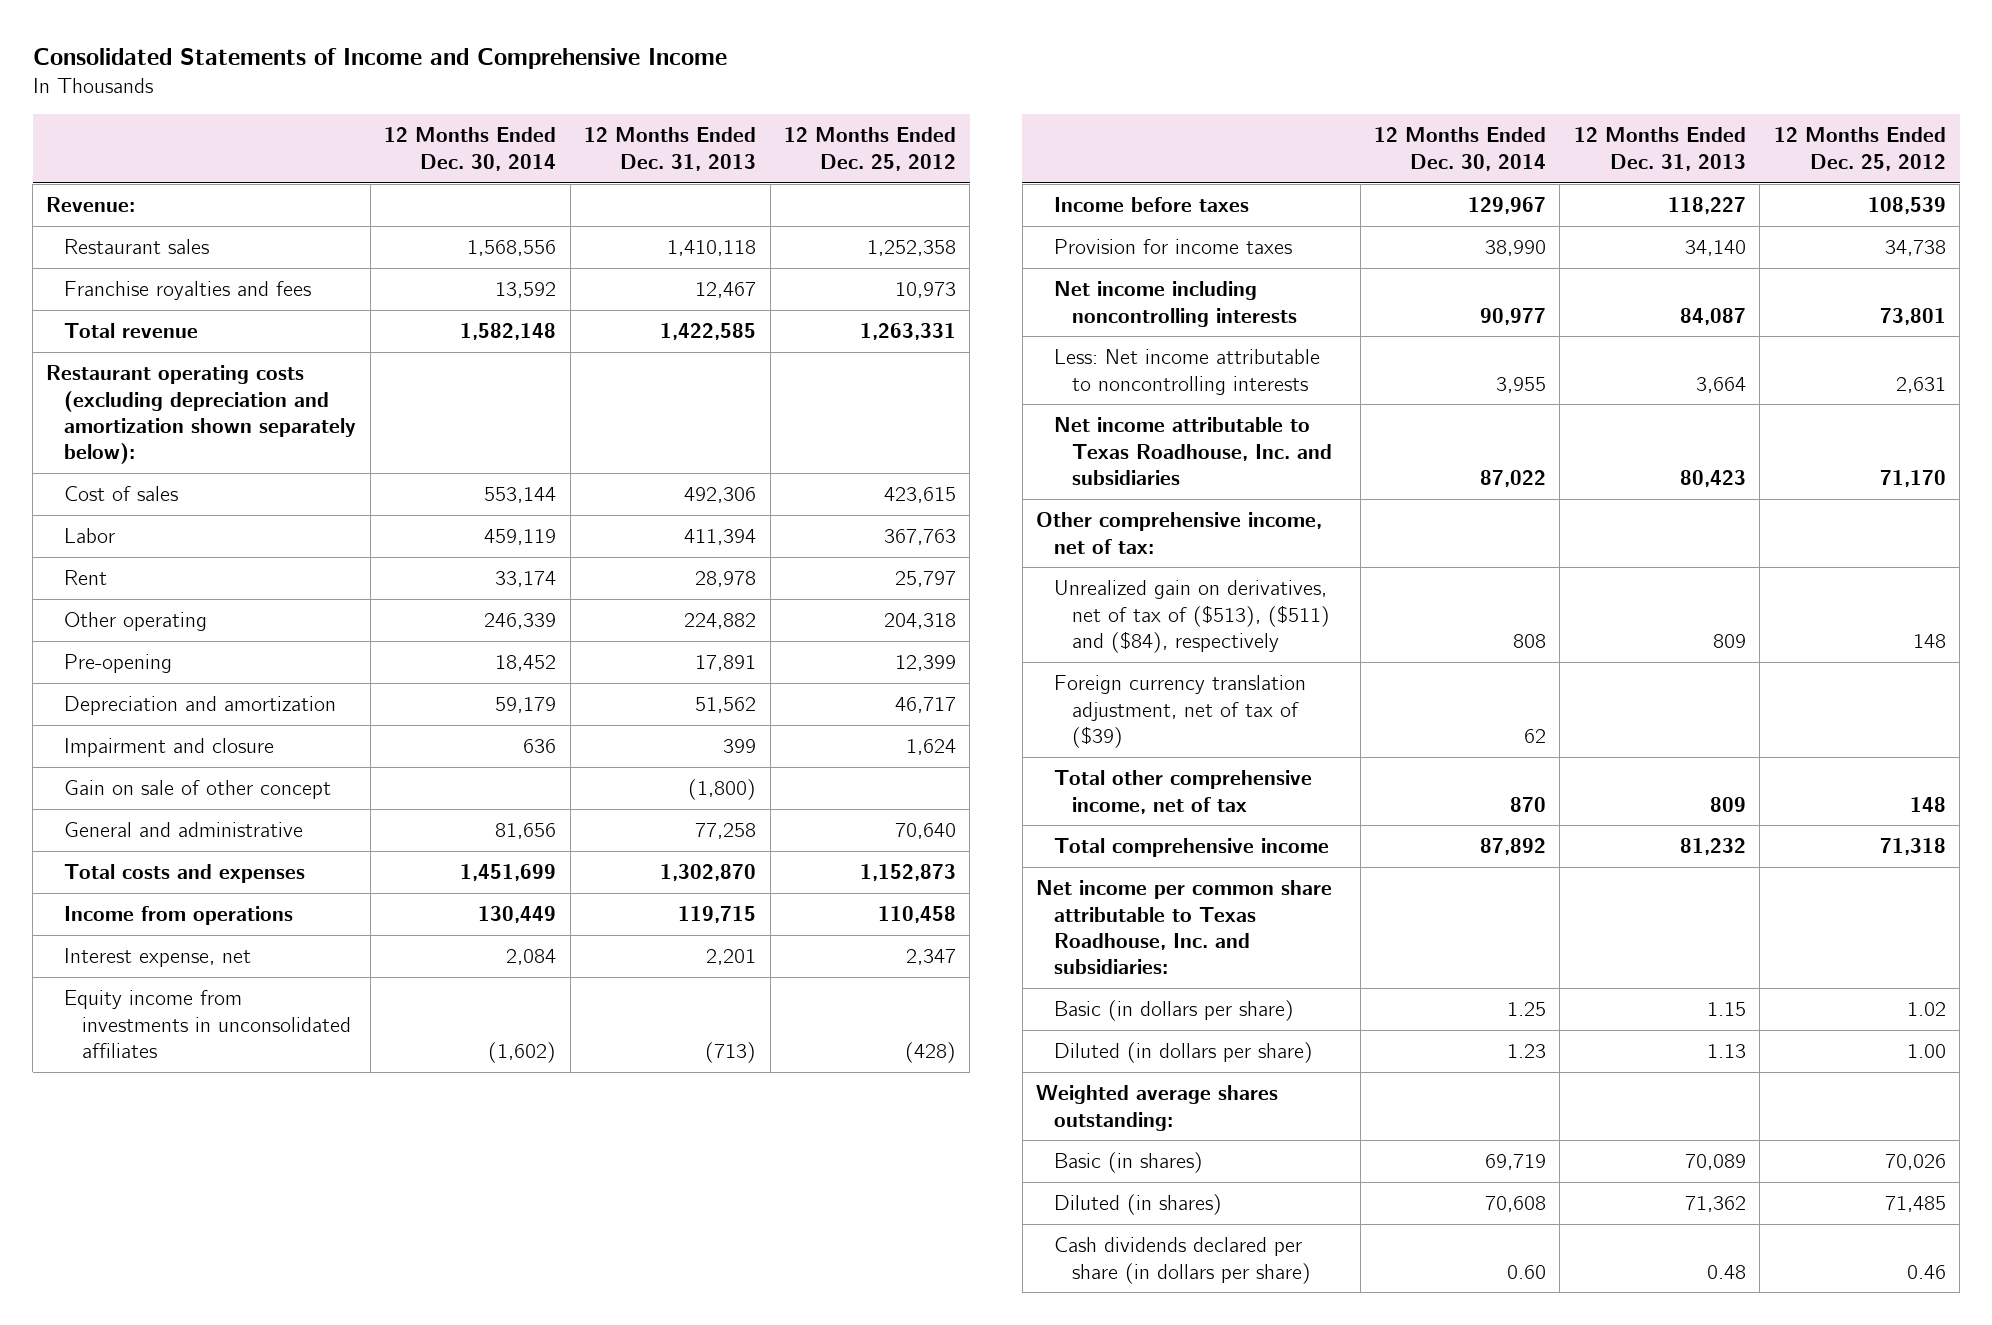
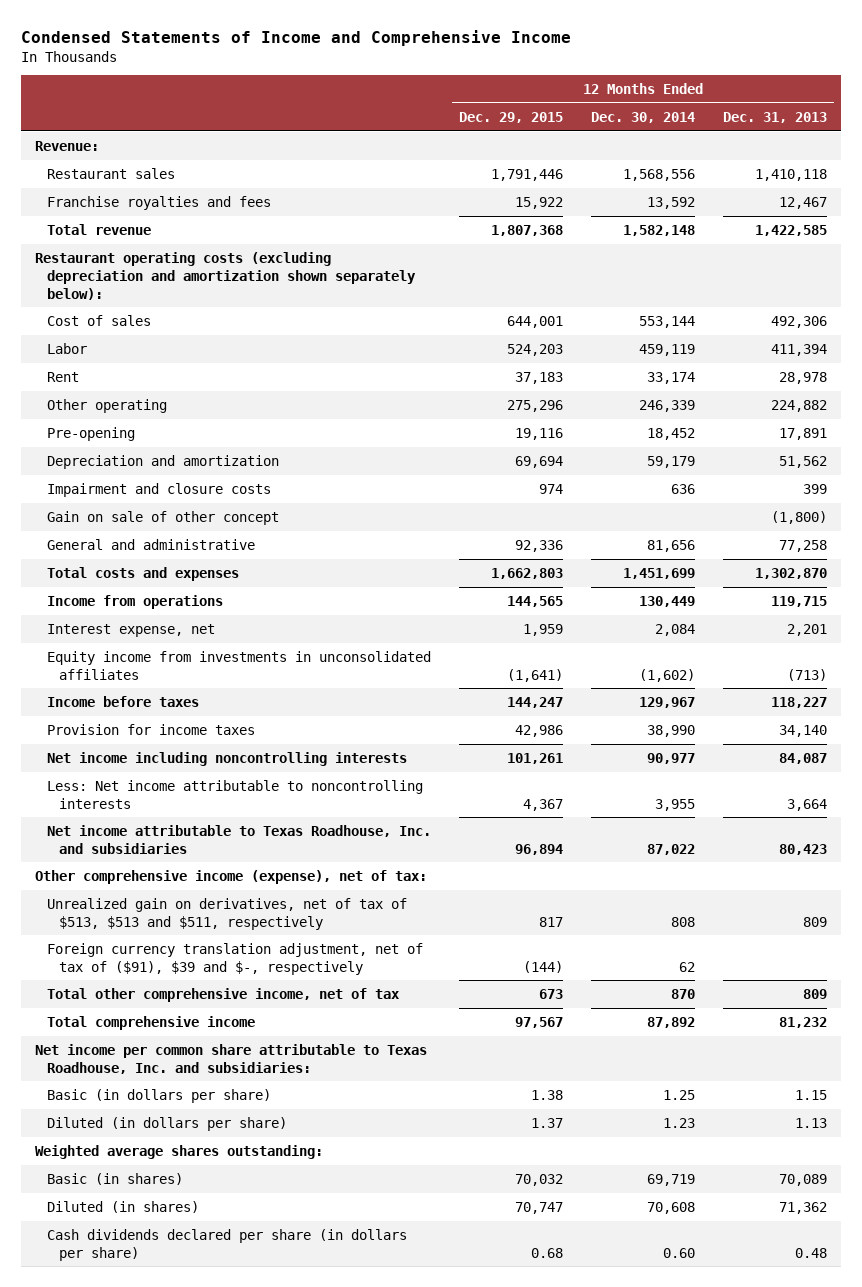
- Consolidated Statements of Income and Comprehensive Income
+ Condensed Statements of Income and Comprehensive Income
- | 12 Months Ended Dec. 30, 2014 | 12 Months Ended Dec. 31, 2013 | 12 Months Ended Dec. 25, 2012
+ | 12 Months Ended Dec. 29, 2015 | 12 Months Ended Dec. 30, 2014 | 12 Months Ended Dec. 31, 2013
- Impairment and closure | 636 | 399 | 1,624
+ Impairment and closure costs | 974 | 636 | 399
- Other comprehensive income, net of tax:
- Unrealized gain on derivatives, net of tax of ($513), ($511) and ($84), respectively | 808 | 809 | 148
- Foreign currency translation adjustment, net of tax of ($39) | 62 | |
+ Other comprehensive income (expense), net of tax:
+ Unrealized gain on derivatives, net of tax of $513, $513 and $511, respectively | 817 | 808 | 809
+ Foreign currency translation adjustment, net of tax of ($91), $39 and $-, respectively | (144) | 62 |

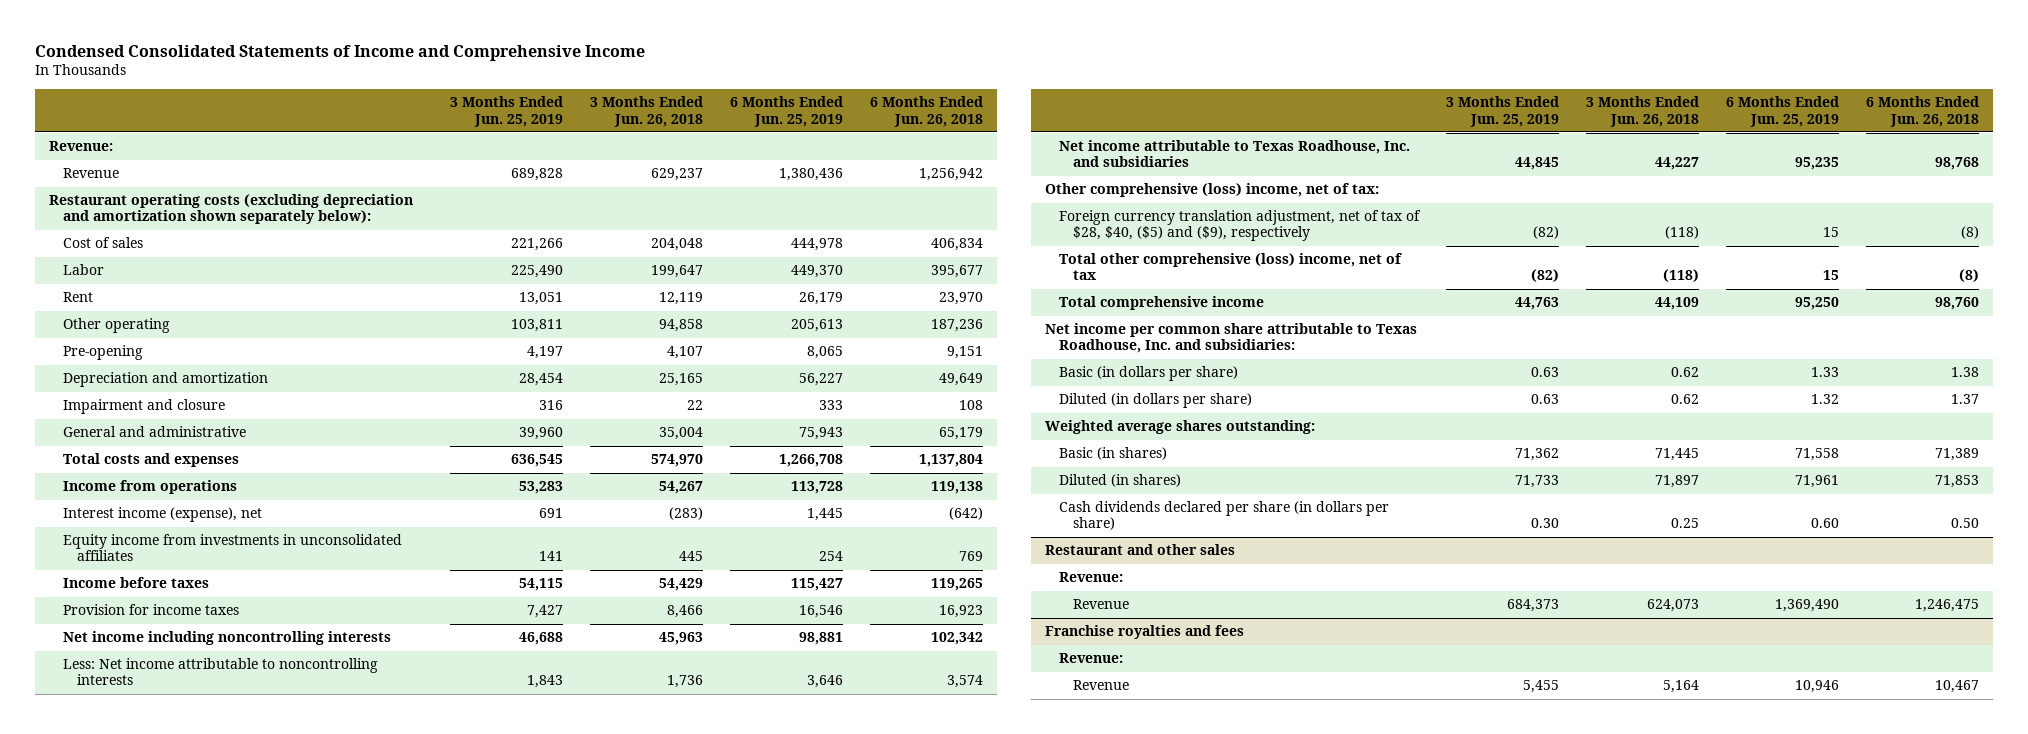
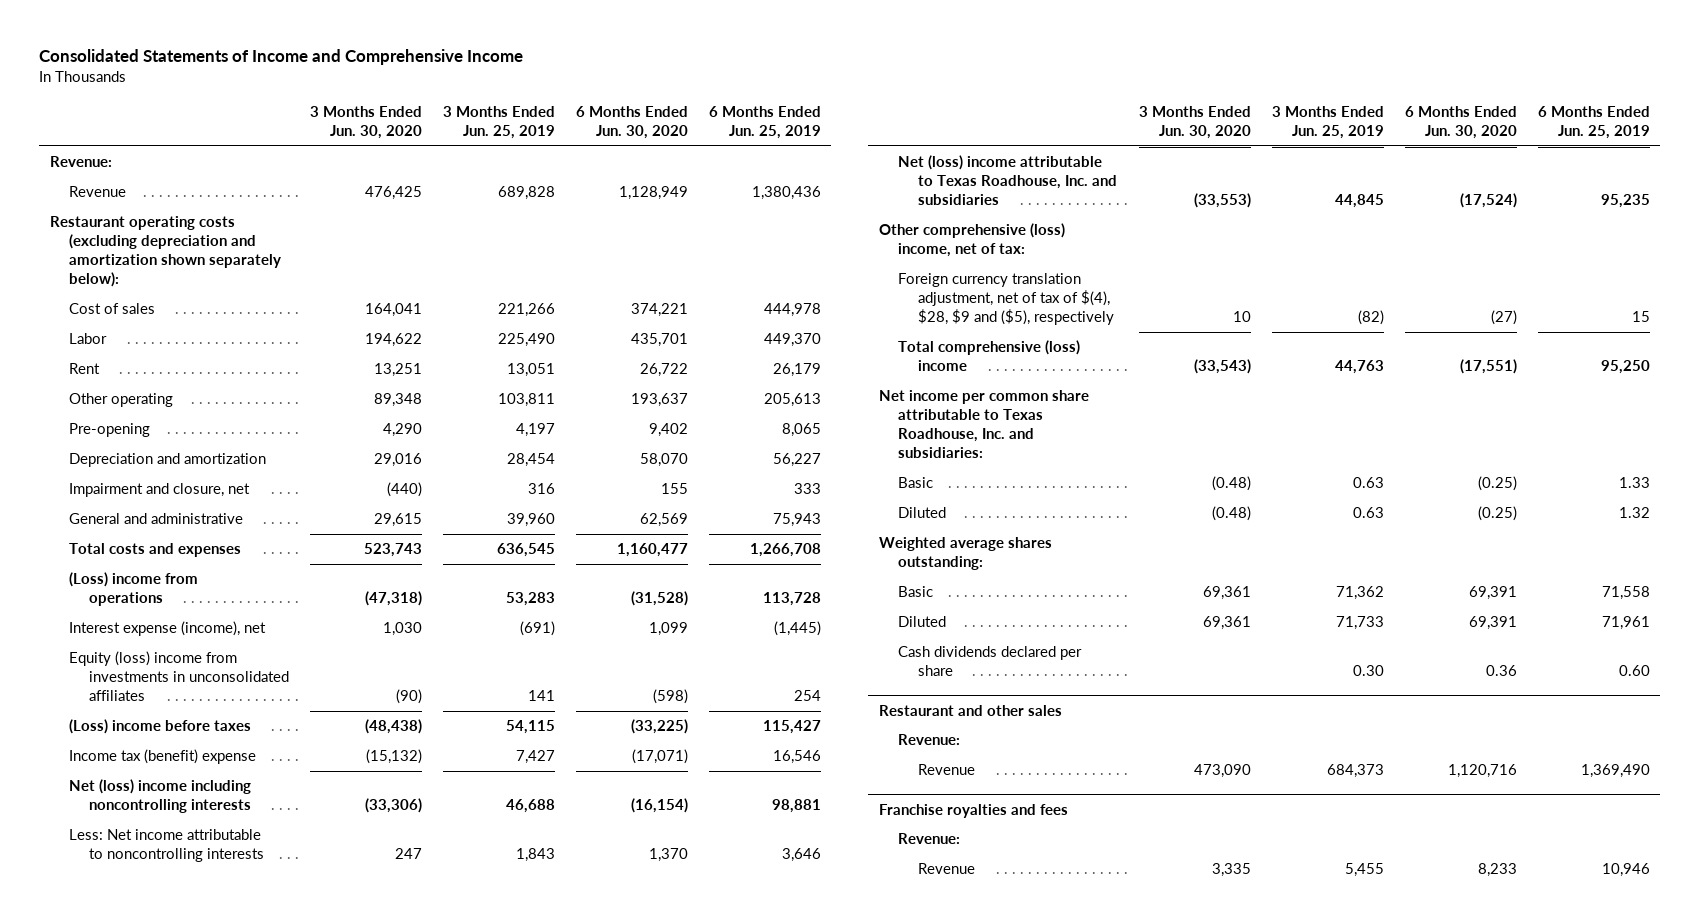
- Condensed Consolidated Statements of Income and Comprehensive Income
+ Consolidated Statements of Income and Comprehensive Income
- | 3 Months Ended Jun. 25, 2019 | 3 Months Ended Jun. 26, 2018 | 6 Months Ended Jun. 25, 2019 | 6 Months Ended Jun. 26, 2018
+ | 3 Months Ended Jun. 30, 2020 | 3 Months Ended Jun. 25, 2019 | 6 Months Ended Jun. 30, 2020 | 6 Months Ended Jun. 25, 2019
- Impairment and closure | 316 | 22 | 333 | 108
+ Impairment and closure, net | (440) | 316 | 155 | 333
- Income from operations | 53,283 | 54,267 | 113,728 | 119,138
- Interest income (expense), net | 691 | (283) | 1,445 | (642)
- Equity income from investments in unconsolidated affiliates | 141 | 445 | 254 | 769
- Income before taxes | 54,115 | 54,429 | 115,427 | 119,265
- Provision for income taxes | 7,427 | 8,466 | 16,546 | 16,923
- Net income including noncontrolling interests | 46,688 | 45,963 | 98,881 | 102,342
+ (Loss) income from operations | (47,318) | 53,283 | (31,528) | 113,728
+ Interest expense (income), net | 1,030 | (691) | 1,099 | (1,445)
+ Equity (loss) income from investments in unconsolidated affiliates | (90) | 141 | (598) | 254
+ (Loss) income before taxes | (48,438) | 54,115 | (33,225) | 115,427
+ Income tax (benefit) expense | (15,132) | 7,427 | (17,071) | 16,546
+ Net (loss) income including noncontrolling interests | (33,306) | 46,688 | (16,154) | 98,881
- Net income attributable to Texas Roadhouse, Inc. and subsidiaries | 44,845 | 44,227 | 95,235 | 98,768
+ Net (loss) income attributable to Texas Roadhouse, Inc. and subsidiaries | (33,553) | 44,845 | (17,524) | 95,235
- Foreign currency translation adjustment, net of tax of $28, $40, ($5) and ($9), respectively | (82) | (118) | 15 | (8)
- Total other comprehensive (loss) income, net of tax | (82) | (118) | 15 | (8)
- Total comprehensive income | 44,763 | 44,109 | 95,250 | 98,760
+ Foreign currency translation adjustment, net of tax of $(4), $28, $9 and ($5), respectively | 10 | (82) | (27) | 15
+ Total comprehensive (loss) income | (33,543) | 44,763 | (17,551) | 95,250
- Basic (in dollars per share) | 0.63 | 0.62 | 1.33 | 1.38
- Diluted (in dollars per share) | 0.63 | 0.62 | 1.32 | 1.37
+ Basic | (0.48) | 0.63 | (0.25) | 1.33
+ Diluted | (0.48) | 0.63 | (0.25) | 1.32
- Basic (in shares) | 71,362 | 71,445 | 71,558 | 71,389
- Diluted (in shares) | 71,733 | 71,897 | 71,961 | 71,853
- Cash dividends declared per share (in dollars per share) | 0.30 | 0.25 | 0.60 | 0.50
+ Basic | 69,361 | 71,362 | 69,391 | 71,558
+ Diluted | 69,361 | 71,733 | 69,391 | 71,961
+ Cash dividends declared per share | | 0.30 | 0.36 | 0.60

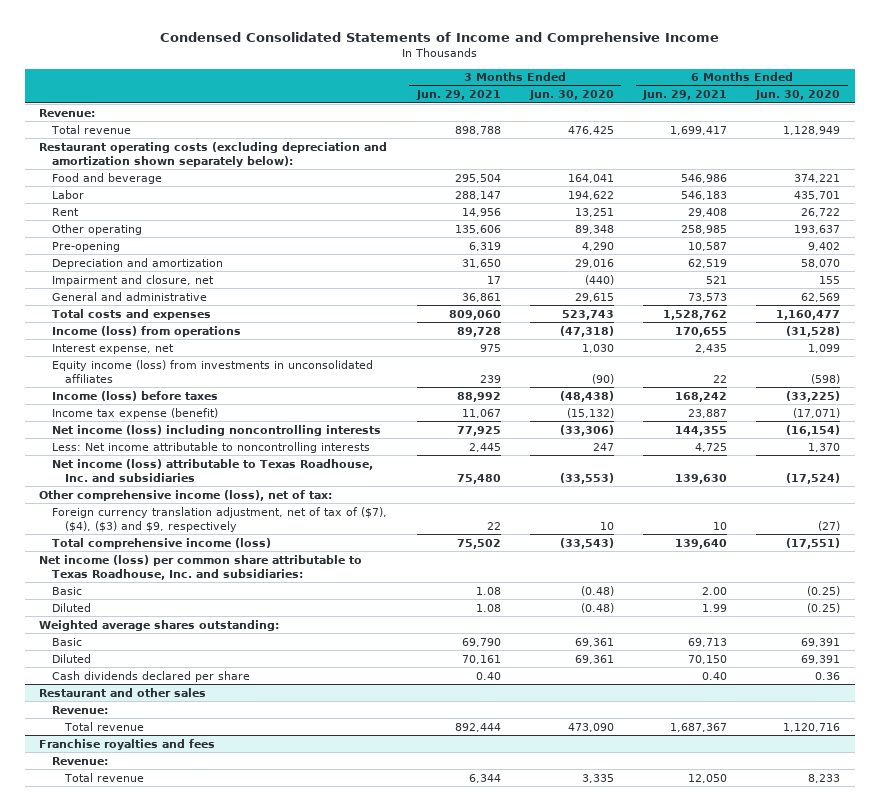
- Consolidated Statements of Income and Comprehensive Income
+ Condensed Consolidated Statements of Income and Comprehensive Income
- | 3 Months Ended Jun. 30, 2020 | 3 Months Ended Jun. 25, 2019 | 6 Months Ended Jun. 30, 2020 | 6 Months Ended Jun. 25, 2019
+ | 3 Months Ended Jun. 29, 2021 | 3 Months Ended Jun. 30, 2020 | 6 Months Ended Jun. 29, 2021 | 6 Months Ended Jun. 30, 2020
- Revenue | 476,425 | 689,828 | 1,128,949 | 1,380,436
+ Total revenue | 898,788 | 476,425 | 1,699,417 | 1,128,949
- Cost of sales | 164,041 | 221,266 | 374,221 | 444,978
+ Food and beverage | 295,504 | 164,041 | 546,986 | 374,221
- (Loss) income from operations | (47,318) | 53,283 | (31,528) | 113,728
- Interest expense (income), net | 1,030 | (691) | 1,099 | (1,445)
- Equity (loss) income from investments in unconsolidated affiliates | (90) | 141 | (598) | 254
- (Loss) income before taxes | (48,438) | 54,115 | (33,225) | 115,427
- Income tax (benefit) expense | (15,132) | 7,427 | (17,071) | 16,546
- Net (loss) income including noncontrolling interests | (33,306) | 46,688 | (16,154) | 98,881
+ Income (loss) from operations | 89,728 | (47,318) | 170,655 | (31,528)
+ Interest expense, net | 975 | 1,030 | 2,435 | 1,099
+ Equity income (loss) from investments in unconsolidated affiliates | 239 | (90) | 22 | (598)
+ Income (loss) before taxes | 88,992 | (48,438) | 168,242 | (33,225)
+ Income tax expense (benefit) | 11,067 | (15,132) | 23,887 | (17,071)
+ Net income (loss) including noncontrolling interests | 77,925 | (33,306) | 144,355 | (16,154)
- Net (loss) income attributable to Texas Roadhouse, Inc. and subsidiaries | (33,553) | 44,845 | (17,524) | 95,235
- Other comprehensive (loss) income, net of tax:
- Foreign currency translation adjustment, net of tax of $(4), $28, $9 and ($5), respectively | 10 | (82) | (27) | 15
- Total comprehensive (loss) income | (33,543) | 44,763 | (17,551) | 95,250
- Net income per common share attributable to Texas Roadhouse, Inc. and subsidiaries:
+ Net income (loss) attributable to Texas Roadhouse, Inc. and subsidiaries | 75,480 | (33,553) | 139,630 | (17,524)
+ Other comprehensive income (loss), net of tax:
+ Foreign currency translation adjustment, net of tax of ($7), ($4), ($3) and $9, respectively | 22 | 10 | 10 | (27)
+ Total comprehensive income (loss) | 75,502 | (33,543) | 139,640 | (17,551)
+ Net income (loss) per common share attributable to Texas Roadhouse, Inc. and subsidiaries:
@ Restaurant and other sales
- Revenue | 473,090 | 684,373 | 1,120,716 | 1,369,490
+ Total revenue | 892,444 | 473,090 | 1,687,367 | 1,120,716
@ Franchise royalties and fees
- Revenue | 3,335 | 5,455 | 8,233 | 10,946
+ Total revenue | 6,344 | 3,335 | 12,050 | 8,233

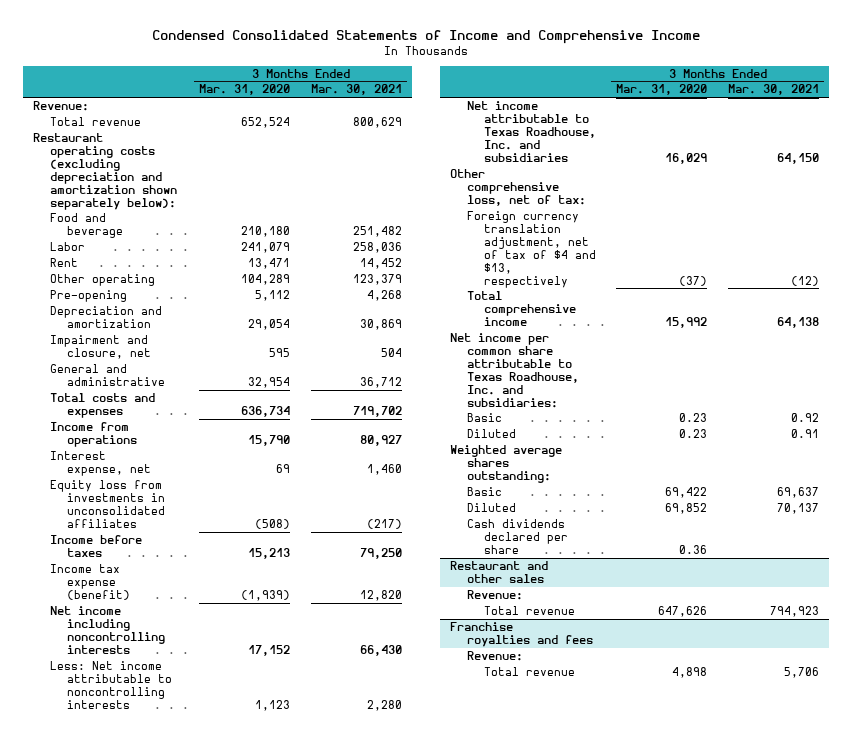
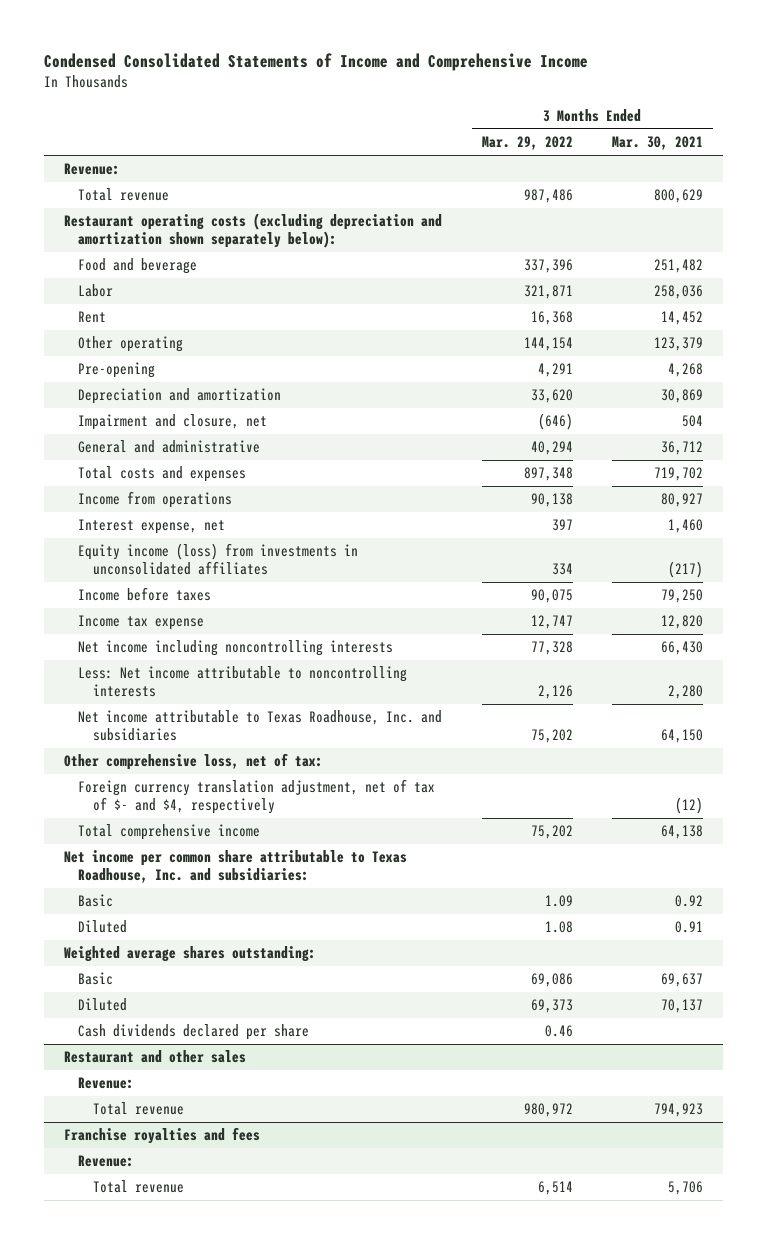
- | 3 Months Ended Mar. 31, 2020 | 3 Months Ended Mar. 30, 2021
+ | 3 Months Ended Mar. 29, 2022 | 3 Months Ended Mar. 30, 2021
- Equity loss from investments in unconsolidated affiliates | (508) | (217)
+ Equity income (loss) from investments in unconsolidated affiliates | 334 | (217)
- Income tax expense (benefit) | (1,939) | 12,820
+ Income tax expense | 12,747 | 12,820
- Foreign currency translation adjustment, net of tax of $4 and $13, respectively | (37) | (12)
+ Foreign currency translation adjustment, net of tax of $- and $4, respectively | | (12)

